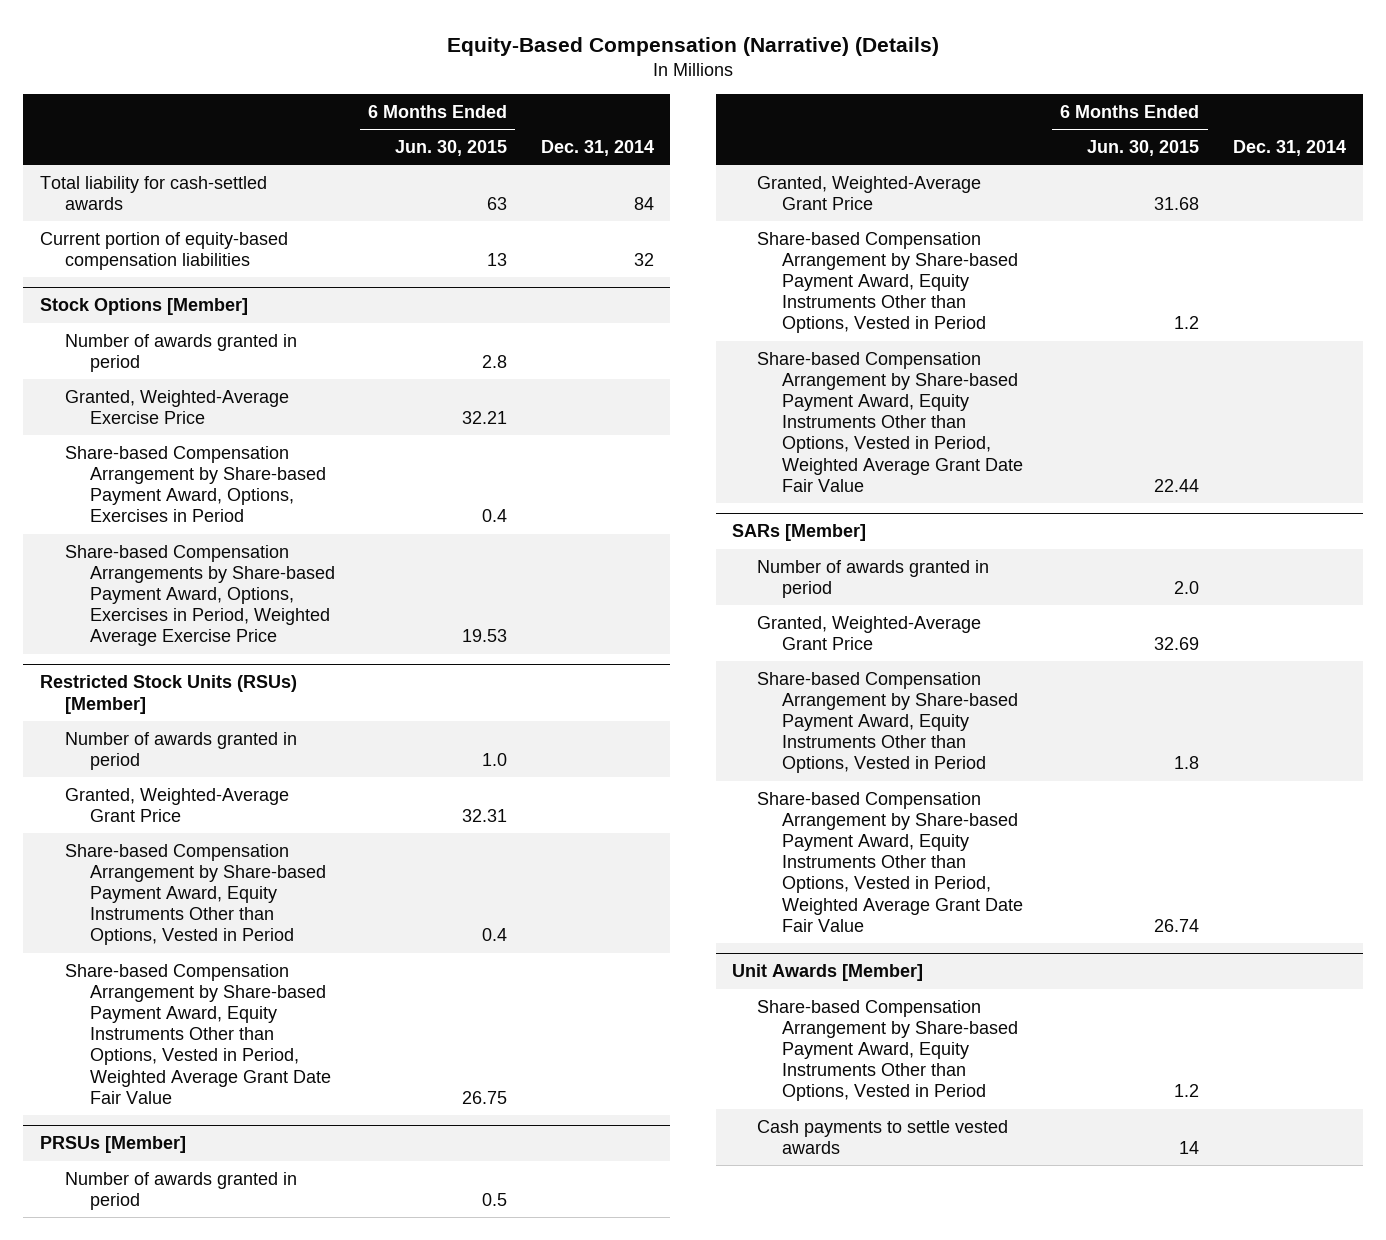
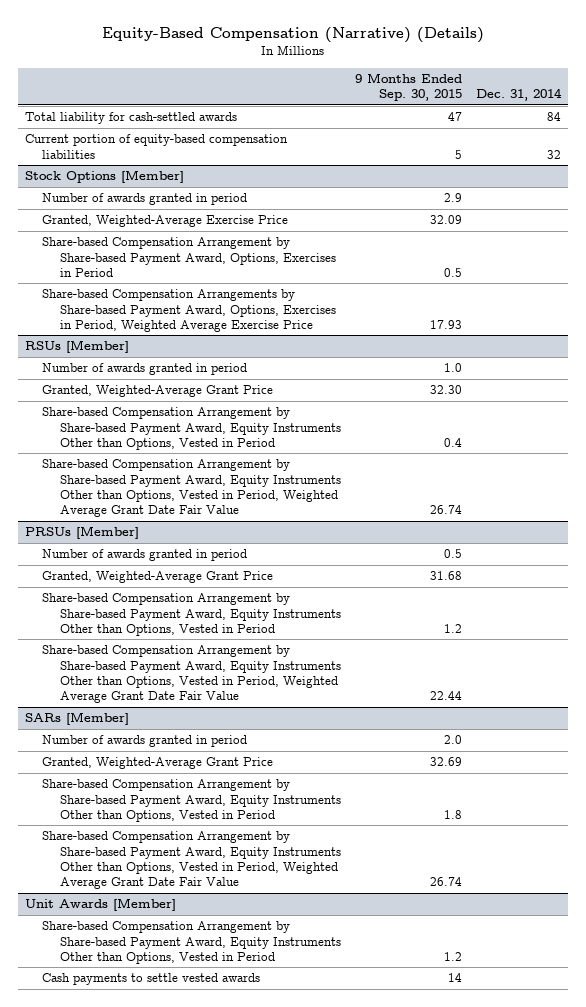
- | 6 Months Ended Jun. 30, 2015 | Dec. 31, 2014
+ | 9 Months Ended Sep. 30, 2015 | Dec. 31, 2014
- Restricted Stock Units (RSUs) [Member]
+ RSUs [Member]

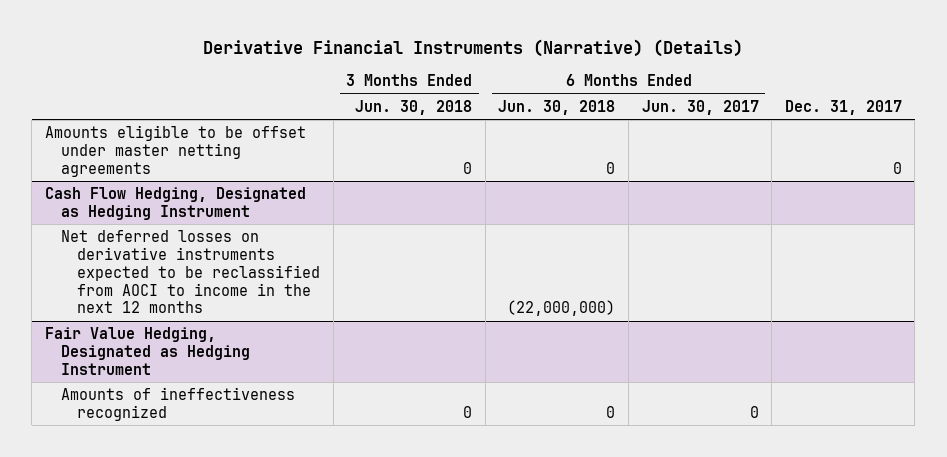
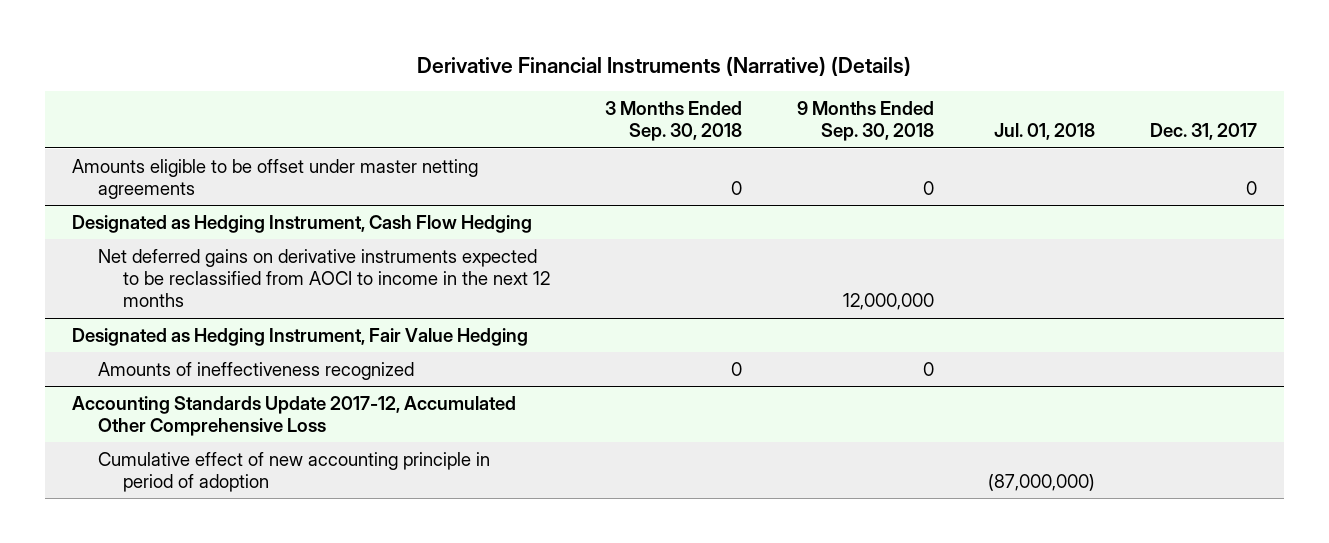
- | 3 Months Ended Jun. 30, 2018 | 6 Months Ended Jun. 30, 2018 | 6 Months Ended Jun. 30, 2017 | Dec. 31, 2017
+ | 3 Months Ended Sep. 30, 2018 | 9 Months Ended Sep. 30, 2018 | Jul. 01, 2018 | Dec. 31, 2017
- Cash Flow Hedging, Designated as Hedging Instrument
- Net deferred losses on derivative instruments expected to be reclassified from AOCI to income in the next 12 months | | (22,000,000) | |
- Fair Value Hedging, Designated as Hedging Instrument
+ Designated as Hedging Instrument, Cash Flow Hedging
+ Net deferred gains on derivative instruments expected to be reclassified from AOCI to income in the next 12 months | | 12,000,000 | |
+ Designated as Hedging Instrument, Fair Value Hedging
+ Accounting Standards Update 2017-12, Accumulated Other Comprehensive Loss
+ Cumulative effect of new accounting principle in period of adoption | | | (87,000,000) |

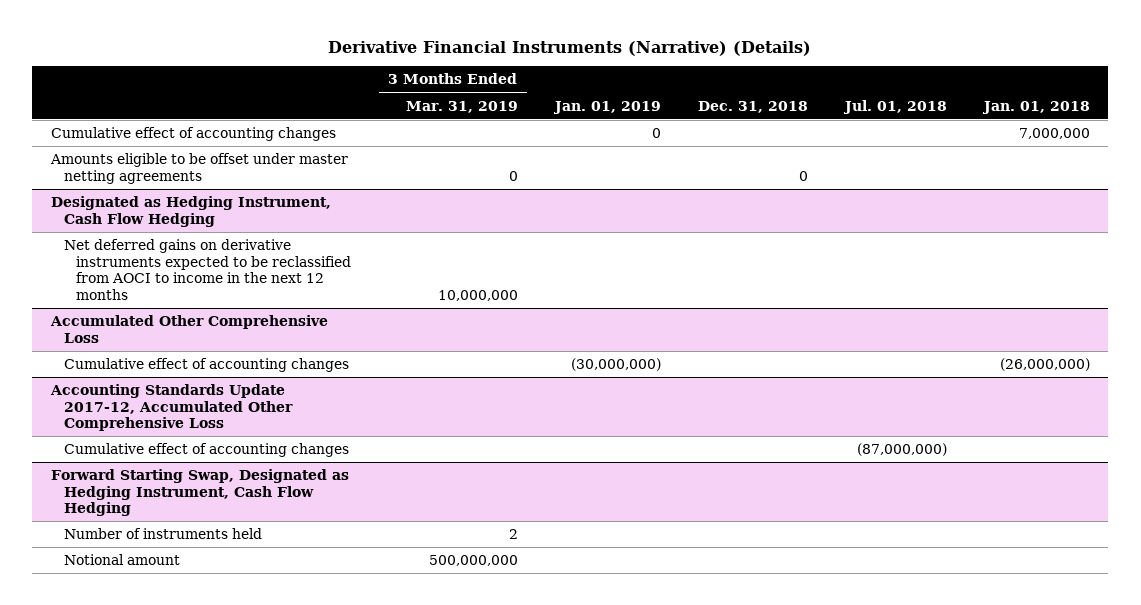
- | 3 Months Ended Sep. 30, 2018 | 9 Months Ended Sep. 30, 2018 | Jul. 01, 2018 | Dec. 31, 2017
+ | 3 Months Ended Mar. 31, 2019 | Jan. 01, 2019 | Dec. 31, 2018 | Jul. 01, 2018 | Jan. 01, 2018
+ Cumulative effect of accounting changes | | 0 | | | 7,000,000
- Designated as Hedging Instrument, Fair Value Hedging
- Amounts of ineffectiveness recognized | 0 | 0 | |
+ Accumulated Other Comprehensive Loss
+ Cumulative effect of accounting changes | | (30,000,000) | | | (26,000,000)
@ Accounting Standards Update 2017-12, Accumulated Other Comprehensive Loss
- Cumulative effect of new accounting principle in period of adoption | | | (87,000,000) |
+ Cumulative effect of accounting changes | | | | (87,000,000) |
+ Forward Starting Swap, Designated as Hedging Instrument, Cash Flow Hedging
+ Number of instruments held | 2 | | | |
+ Notional amount | 500,000,000 | | | |

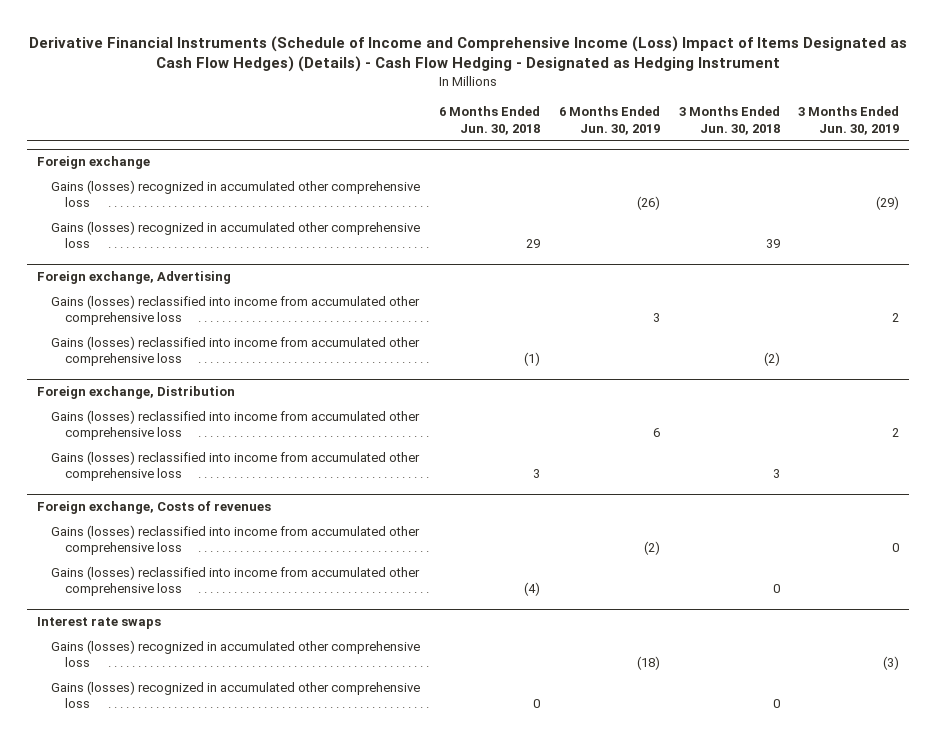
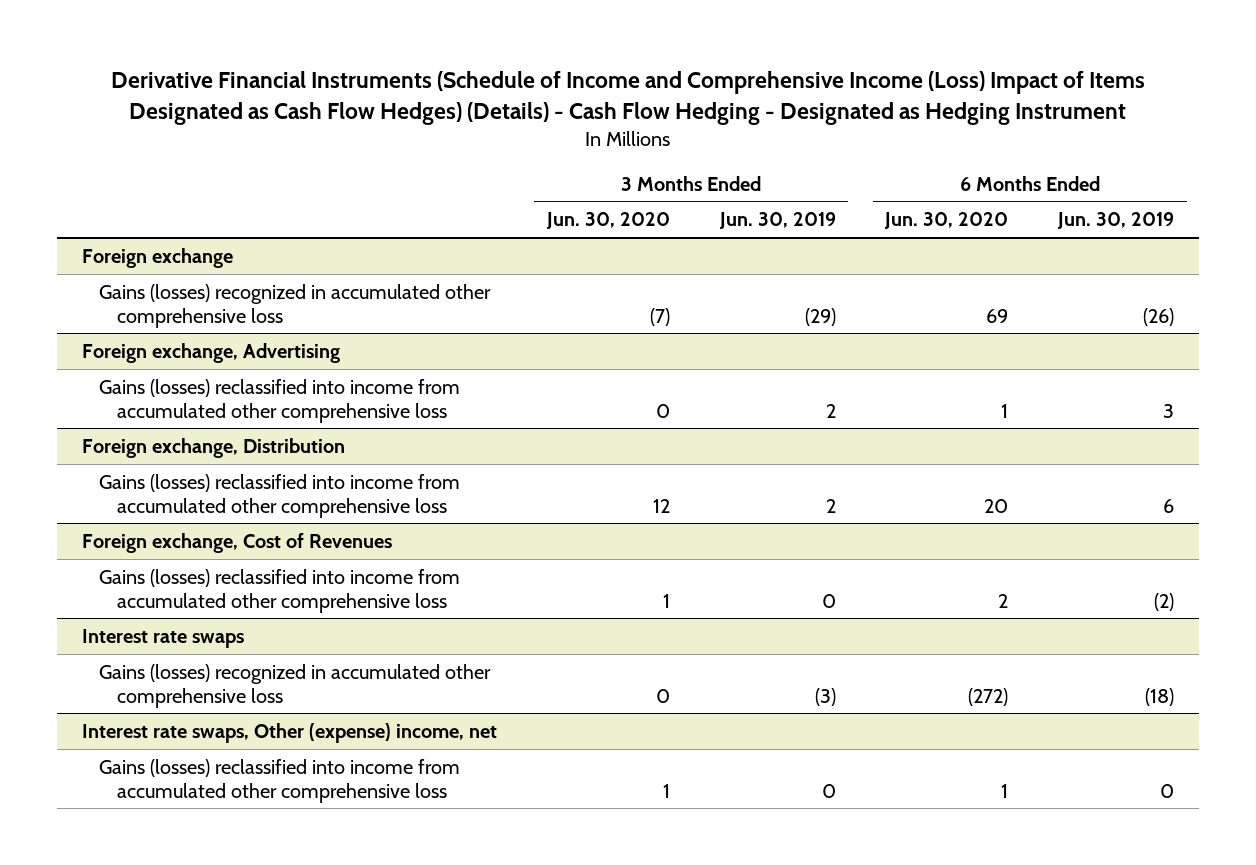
- | 6 Months Ended Jun. 30, 2018 | 6 Months Ended Jun. 30, 2019 | 3 Months Ended Jun. 30, 2018 | 3 Months Ended Jun. 30, 2019
+ | 3 Months Ended Jun. 30, 2020 | 3 Months Ended Jun. 30, 2019 | 6 Months Ended Jun. 30, 2020 | 6 Months Ended Jun. 30, 2019
@ Foreign exchange
- Gains (losses) recognized in accumulated other comprehensive loss | 29 | | 39 |
@ Foreign exchange, Advertising
- Gains (losses) reclassified into income from accumulated other comprehensive loss | (1) | | (2) |
@ Foreign exchange, Distribution
- Gains (losses) reclassified into income from accumulated other comprehensive loss | 3 | | 3 |
- Foreign exchange, Costs of revenues
+ Foreign exchange, Cost of Revenues
- Gains (losses) reclassified into income from accumulated other comprehensive loss | (4) | | 0 |
@ Interest rate swaps
- Gains (losses) recognized in accumulated other comprehensive loss | 0 | | 0 |
+ Interest rate swaps, Other (expense) income, net
+ Gains (losses) reclassified into income from accumulated other comprehensive loss | 1 | 0 | 1 | 0

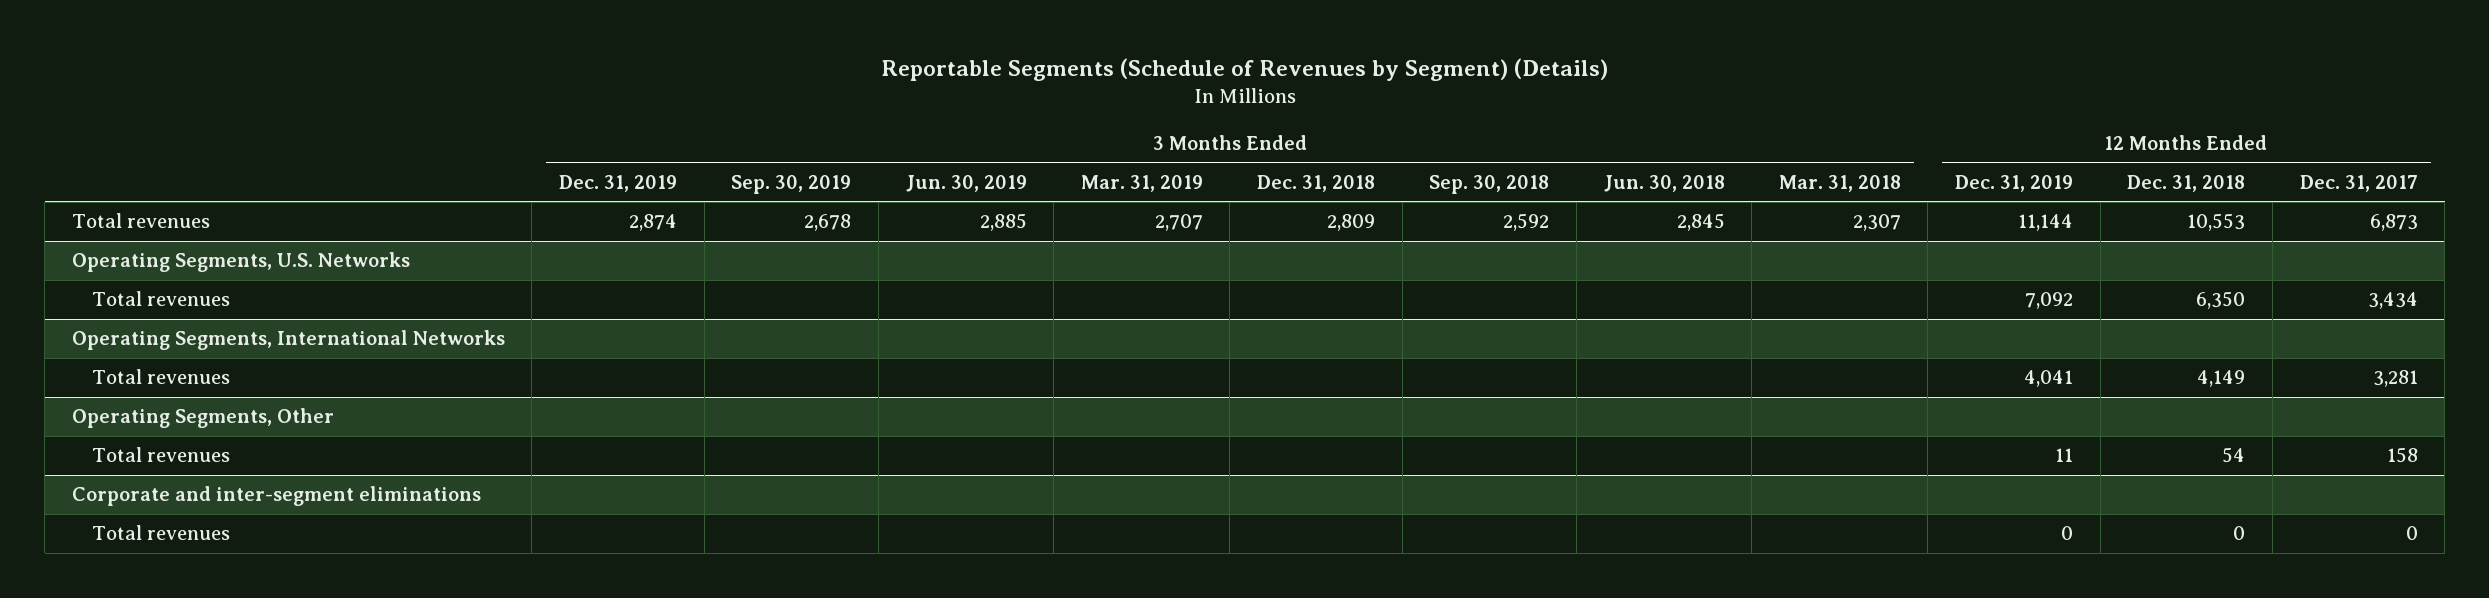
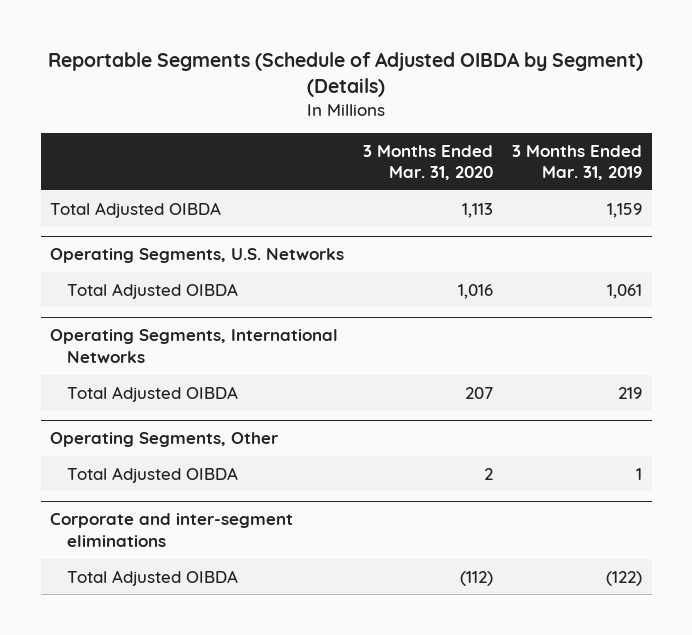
- Reportable Segments (Schedule of Revenues by Segment) (Details)
+ Reportable Segments (Schedule of Adjusted OIBDA by Segment) (Details)
- | 3 Months Ended Dec. 31, 2019 | 3 Months Ended Sep. 30, 2019 | 3 Months Ended Jun. 30, 2019 | 3 Months Ended Mar. 31, 2019 | 3 Months Ended Dec. 31, 2018 | 3 Months Ended Sep. 30, 2018 | 3 Months Ended Jun. 30, 2018 | 3 Months Ended Mar. 31, 2018 | 12 Months Ended Dec. 31, 2019 | 12 Months Ended Dec. 31, 2018 | 12 Months Ended Dec. 31, 2017
+ | 3 Months Ended Mar. 31, 2020 | 3 Months Ended Mar. 31, 2019
- Total revenues | 2,874 | 2,678 | 2,885 | 2,707 | 2,809 | 2,592 | 2,845 | 2,307 | 11,144 | 10,553 | 6,873
+ Total Adjusted OIBDA | 1,113 | 1,159
@ Operating Segments, U.S. Networks
- Total revenues | | | | | | | | | 7,092 | 6,350 | 3,434
+ Total Adjusted OIBDA | 1,016 | 1,061
@ Operating Segments, International Networks
- Total revenues | | | | | | | | | 4,041 | 4,149 | 3,281
+ Total Adjusted OIBDA | 207 | 219
@ Operating Segments, Other
- Total revenues | | | | | | | | | 11 | 54 | 158
+ Total Adjusted OIBDA | 2 | 1
@ Corporate and inter-segment eliminations
- Total revenues | | | | | | | | | 0 | 0 | 0
+ Total Adjusted OIBDA | (112) | (122)

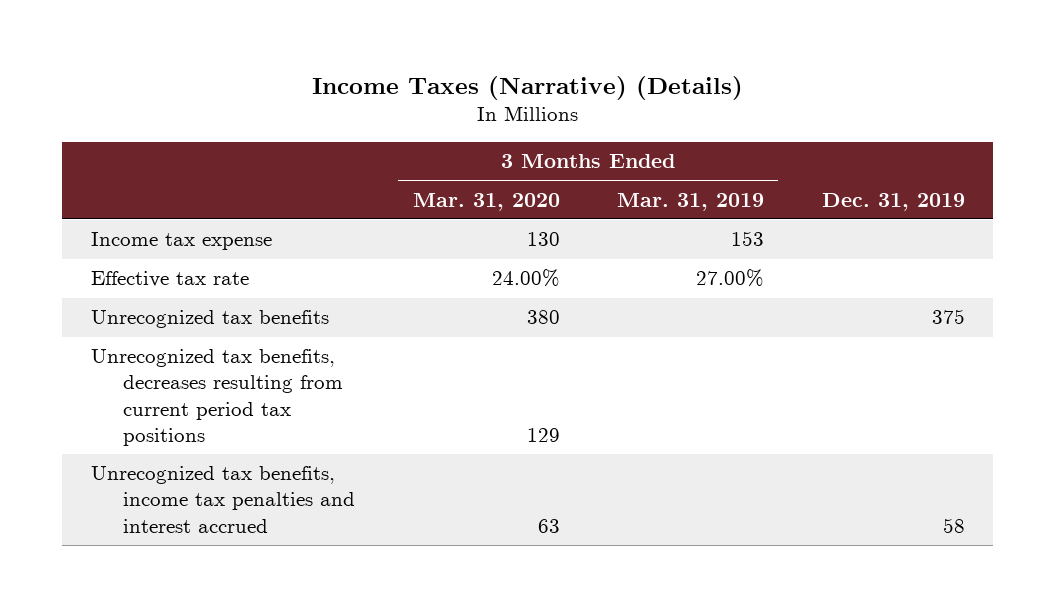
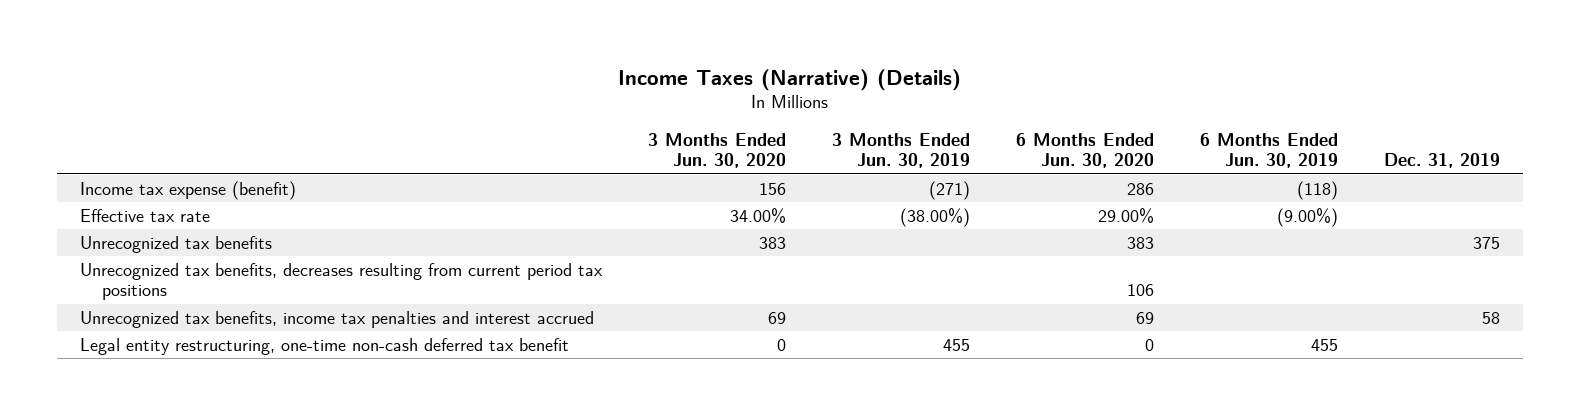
- | 3 Months Ended Mar. 31, 2020 | 3 Months Ended Mar. 31, 2019 | Dec. 31, 2019
+ | 3 Months Ended Jun. 30, 2020 | 3 Months Ended Jun. 30, 2019 | 6 Months Ended Jun. 30, 2020 | 6 Months Ended Jun. 30, 2019 | Dec. 31, 2019
- Income tax expense | 130 | 153 |
+ Income tax expense (benefit) | 156 | (271) | 286 | (118) |
+ Legal entity restructuring, one-time non-cash deferred tax benefit | 0 | 455 | 0 | 455 |

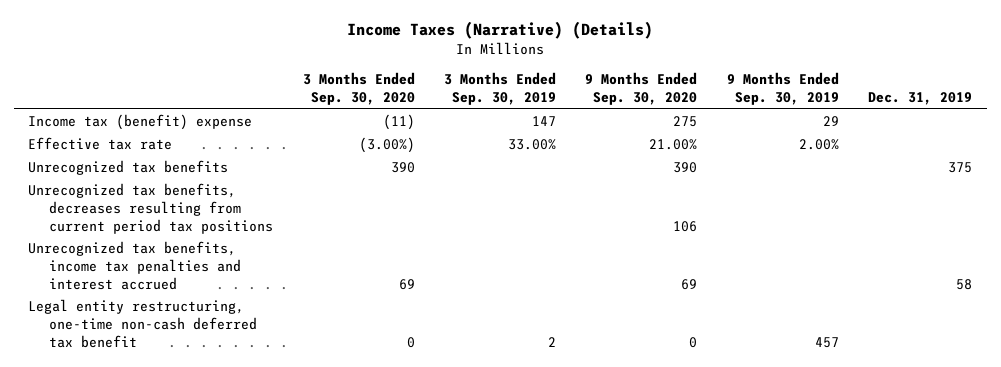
- | 3 Months Ended Jun. 30, 2020 | 3 Months Ended Jun. 30, 2019 | 6 Months Ended Jun. 30, 2020 | 6 Months Ended Jun. 30, 2019 | Dec. 31, 2019
+ | 3 Months Ended Sep. 30, 2020 | 3 Months Ended Sep. 30, 2019 | 9 Months Ended Sep. 30, 2020 | 9 Months Ended Sep. 30, 2019 | Dec. 31, 2019
- Income tax expense (benefit) | 156 | (271) | 286 | (118) |
+ Income tax (benefit) expense | (11) | 147 | 275 | 29 |

